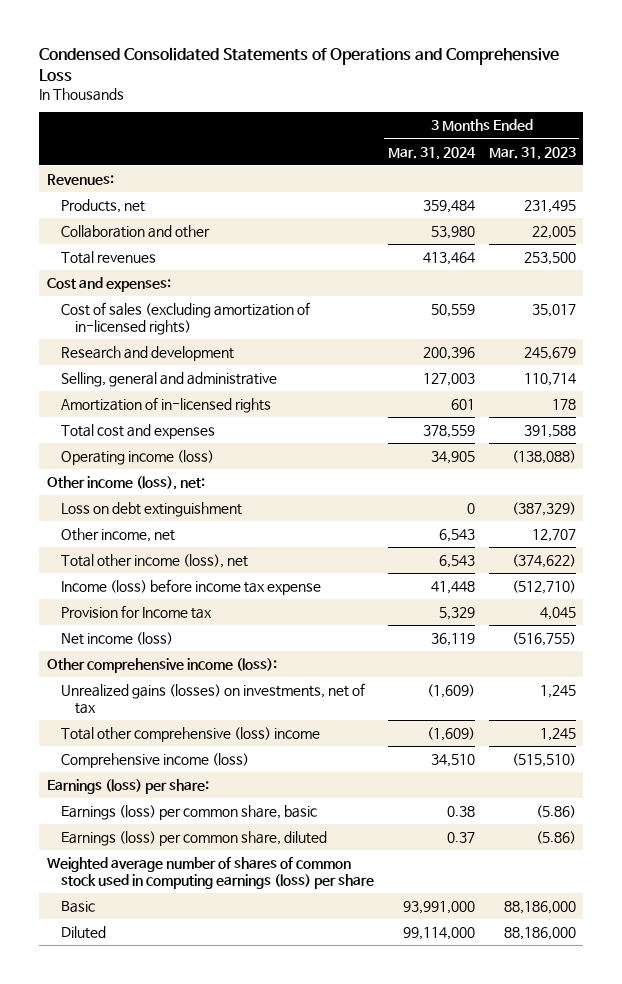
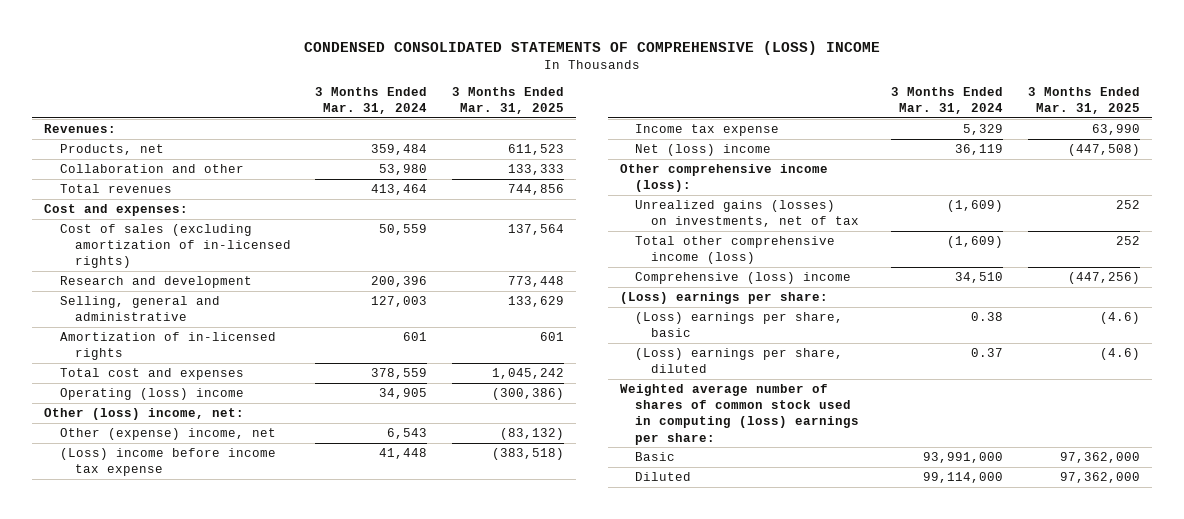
- Condensed Consolidated Statements of Operations and Comprehensive Loss
+ CONDENSED CONSOLIDATED STATEMENTS OF COMPREHENSIVE (LOSS) INCOME
- | 3 Months Ended Mar. 31, 2024 | 3 Months Ended Mar. 31, 2023
+ | 3 Months Ended Mar. 31, 2024 | 3 Months Ended Mar. 31, 2025
- Operating income (loss) | 34,905 | (138,088)
- Other income (loss), net:
- Loss on debt extinguishment | 0 | (387,329)
- Other income, net | 6,543 | 12,707
- Total other income (loss), net | 6,543 | (374,622)
- Income (loss) before income tax expense | 41,448 | (512,710)
- Provision for Income tax | 5,329 | 4,045
- Net income (loss) | 36,119 | (516,755)
+ Operating (loss) income | 34,905 | (300,386)
+ Other (loss) income, net:
+ Other (expense) income, net | 6,543 | (83,132)
+ (Loss) income before income tax expense | 41,448 | (383,518)
+ Income tax expense | 5,329 | 63,990
+ Net (loss) income | 36,119 | (447,508)
- Total other comprehensive (loss) income | (1,609) | 1,245
- Comprehensive income (loss) | 34,510 | (515,510)
- Earnings (loss) per share:
- Earnings (loss) per common share, basic | 0.38 | (5.86)
- Earnings (loss) per common share, diluted | 0.37 | (5.86)
- Weighted average number of shares of common stock used in computing earnings (loss) per share
+ Total other comprehensive income (loss) | (1,609) | 252
+ Comprehensive (loss) income | 34,510 | (447,256)
+ (Loss) earnings per share:
+ (Loss) earnings per share, basic | 0.38 | (4.6)
+ (Loss) earnings per share, diluted | 0.37 | (4.6)
+ Weighted average number of shares of common stock used in computing (loss) earnings per share:

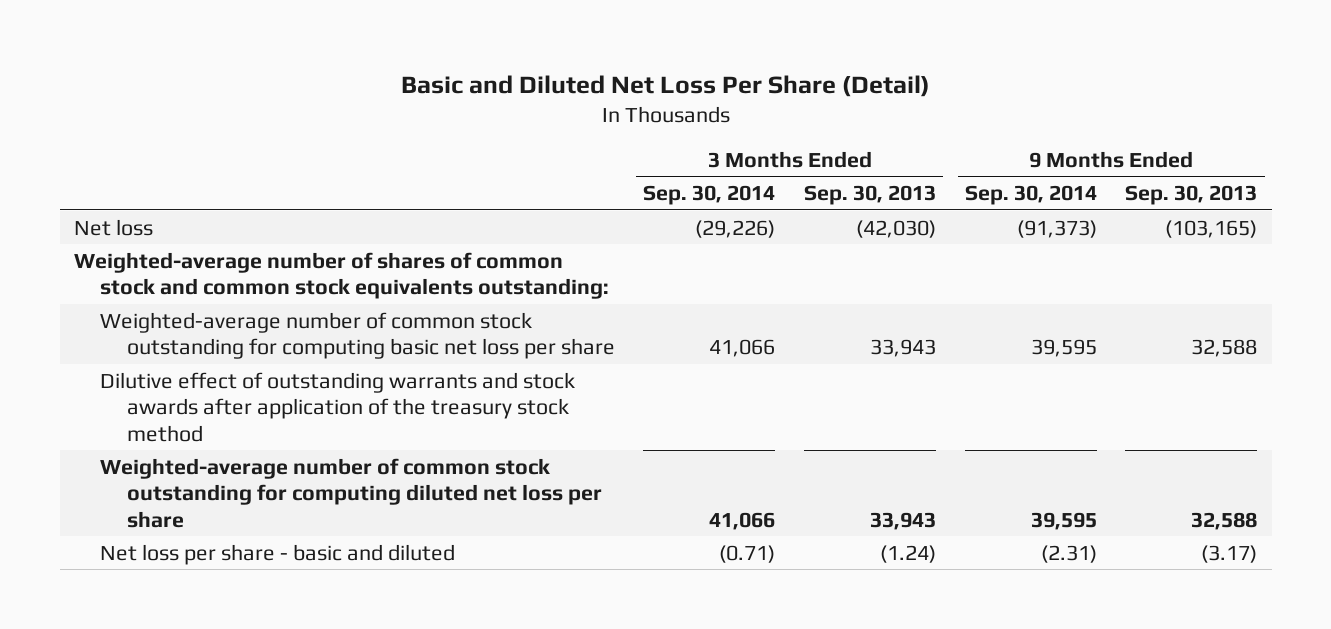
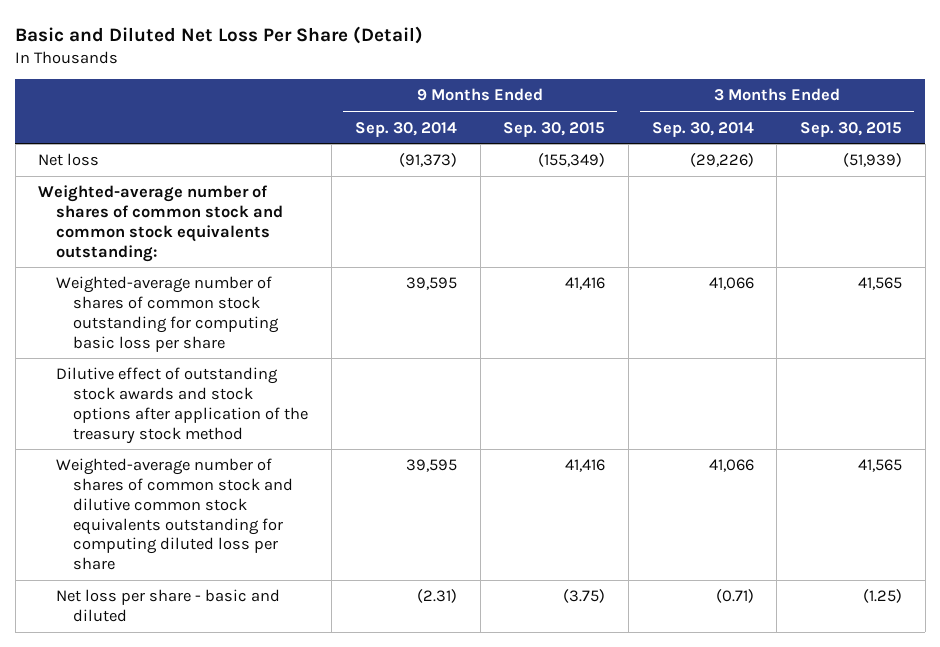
- | 3 Months Ended Sep. 30, 2014 | 3 Months Ended Sep. 30, 2013 | 9 Months Ended Sep. 30, 2014 | 9 Months Ended Sep. 30, 2013
+ | 9 Months Ended Sep. 30, 2014 | 9 Months Ended Sep. 30, 2015 | 3 Months Ended Sep. 30, 2014 | 3 Months Ended Sep. 30, 2015
- Weighted-average number of common stock outstanding for computing basic net loss per share | 41,066 | 33,943 | 39,595 | 32,588
- Dilutive effect of outstanding warrants and stock awards after application of the treasury stock method
- Weighted-average number of common stock outstanding for computing diluted net loss per share | 41,066 | 33,943 | 39,595 | 32,588
+ Weighted-average number of shares of common stock outstanding for computing basic loss per share | 39,595 | 41,416 | 41,066 | 41,565
+ Dilutive effect of outstanding stock awards and stock options after application of the treasury stock method
+ Weighted-average number of shares of common stock and dilutive common stock equivalents outstanding for computing diluted loss per share | 39,595 | 41,416 | 41,066 | 41,565

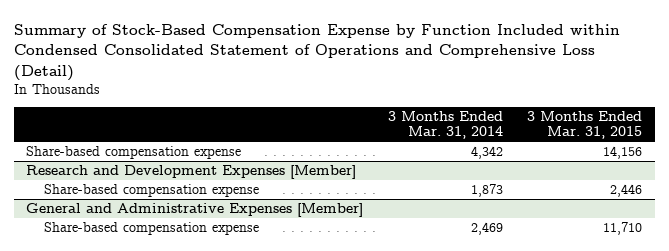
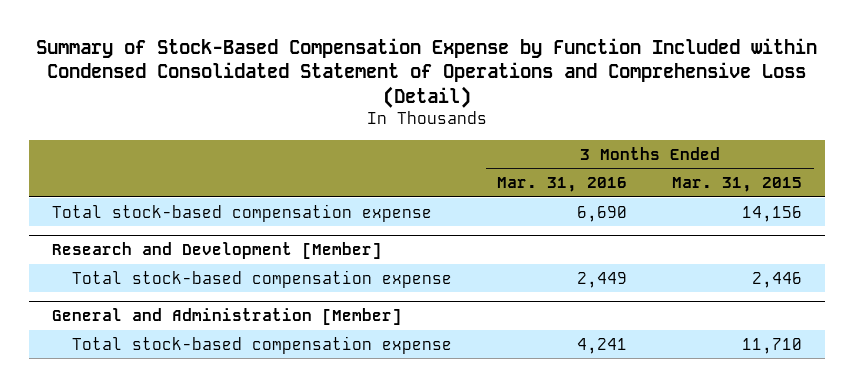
- | 3 Months Ended Mar. 31, 2014 | 3 Months Ended Mar. 31, 2015
+ | 3 Months Ended Mar. 31, 2016 | 3 Months Ended Mar. 31, 2015
- Share-based compensation expense | 4,342 | 14,156
- Research and Development Expenses [Member]
- Share-based compensation expense | 1,873 | 2,446
- General and Administrative Expenses [Member]
- Share-based compensation expense | 2,469 | 11,710
+ Total stock-based compensation expense | 6,690 | 14,156
+ Research and Development [Member]
+ Total stock-based compensation expense | 2,449 | 2,446
+ General and Administration [Member]
+ Total stock-based compensation expense | 4,241 | 11,710

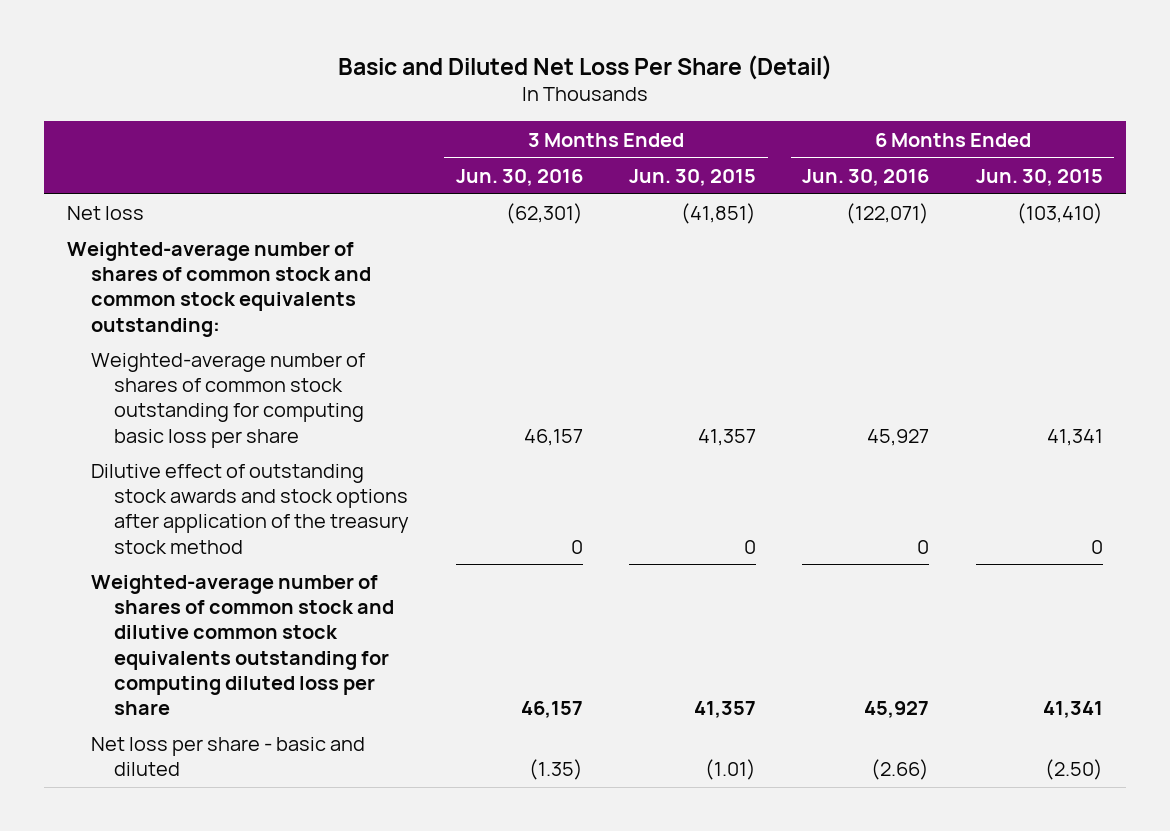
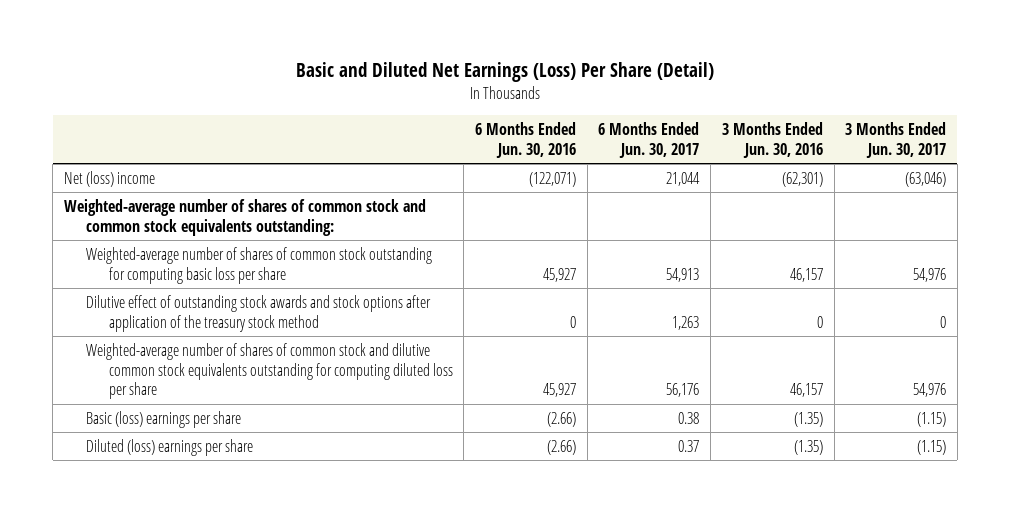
- Basic and Diluted Net Loss Per Share (Detail)
+ Basic and Diluted Net Earnings (Loss) Per Share (Detail)
- | 3 Months Ended Jun. 30, 2016 | 3 Months Ended Jun. 30, 2015 | 6 Months Ended Jun. 30, 2016 | 6 Months Ended Jun. 30, 2015
+ | 6 Months Ended Jun. 30, 2016 | 6 Months Ended Jun. 30, 2017 | 3 Months Ended Jun. 30, 2016 | 3 Months Ended Jun. 30, 2017
- Net loss | (62,301) | (41,851) | (122,071) | (103,410)
+ Net (loss) income | (122,071) | 21,044 | (62,301) | (63,046)
- Net loss per share - basic and diluted | (1.35) | (1.01) | (2.66) | (2.50)
+ Basic (loss) earnings per share | (2.66) | 0.38 | (1.35) | (1.15)
+ Diluted (loss) earnings per share | (2.66) | 0.37 | (1.35) | (1.15)

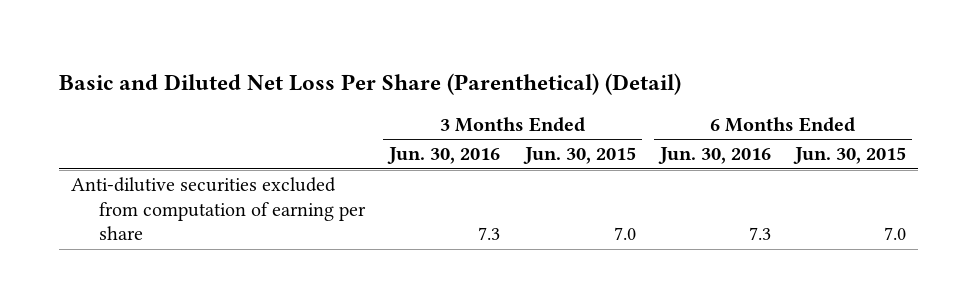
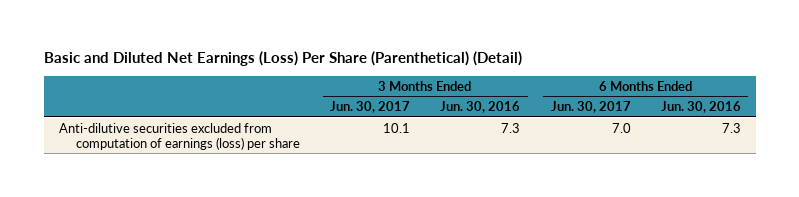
- Basic and Diluted Net Loss Per Share (Parenthetical) (Detail)
+ Basic and Diluted Net Earnings (Loss) Per Share (Parenthetical) (Detail)
- | 3 Months Ended Jun. 30, 2016 | 3 Months Ended Jun. 30, 2015 | 6 Months Ended Jun. 30, 2016 | 6 Months Ended Jun. 30, 2015
+ | 3 Months Ended Jun. 30, 2017 | 3 Months Ended Jun. 30, 2016 | 6 Months Ended Jun. 30, 2017 | 6 Months Ended Jun. 30, 2016
- Anti-dilutive securities excluded from computation of earning per share | 7.3 | 7.0 | 7.3 | 7.0
+ Anti-dilutive securities excluded from computation of earnings (loss) per share | 10.1 | 7.3 | 7.0 | 7.3

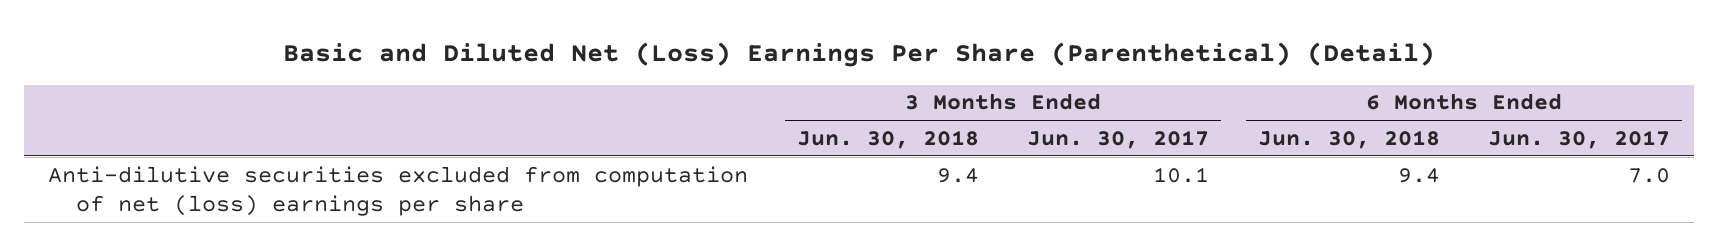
- Basic and Diluted Net Earnings (Loss) Per Share (Parenthetical) (Detail)
+ Basic and Diluted Net (Loss) Earnings Per Share (Parenthetical) (Detail)
- | 3 Months Ended Jun. 30, 2017 | 3 Months Ended Jun. 30, 2016 | 6 Months Ended Jun. 30, 2017 | 6 Months Ended Jun. 30, 2016
+ | 3 Months Ended Jun. 30, 2018 | 3 Months Ended Jun. 30, 2017 | 6 Months Ended Jun. 30, 2018 | 6 Months Ended Jun. 30, 2017
- Anti-dilutive securities excluded from computation of earnings (loss) per share | 10.1 | 7.3 | 7.0 | 7.3
+ Anti-dilutive securities excluded from computation of net (loss) earnings per share | 9.4 | 10.1 | 9.4 | 7.0

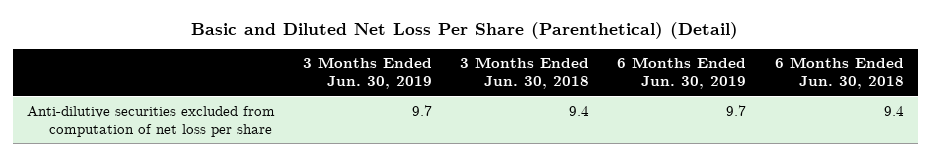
- Basic and Diluted Net (Loss) Earnings Per Share (Parenthetical) (Detail)
+ Basic and Diluted Net Loss Per Share (Parenthetical) (Detail)
- | 3 Months Ended Jun. 30, 2018 | 3 Months Ended Jun. 30, 2017 | 6 Months Ended Jun. 30, 2018 | 6 Months Ended Jun. 30, 2017
+ | 3 Months Ended Jun. 30, 2019 | 3 Months Ended Jun. 30, 2018 | 6 Months Ended Jun. 30, 2019 | 6 Months Ended Jun. 30, 2018
- Anti-dilutive securities excluded from computation of net (loss) earnings per share | 9.4 | 10.1 | 9.4 | 7.0
+ Anti-dilutive securities excluded from computation of net loss per share | 9.7 | 9.4 | 9.7 | 9.4

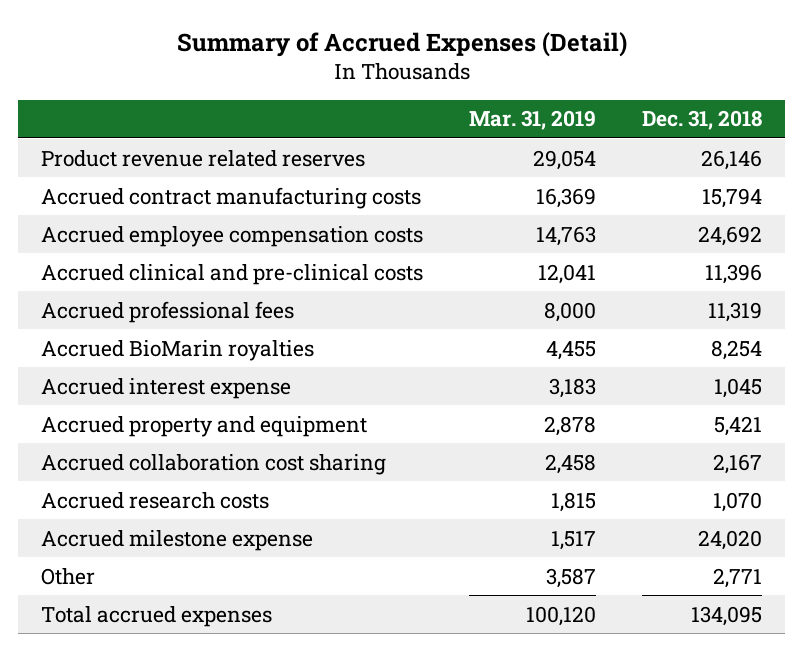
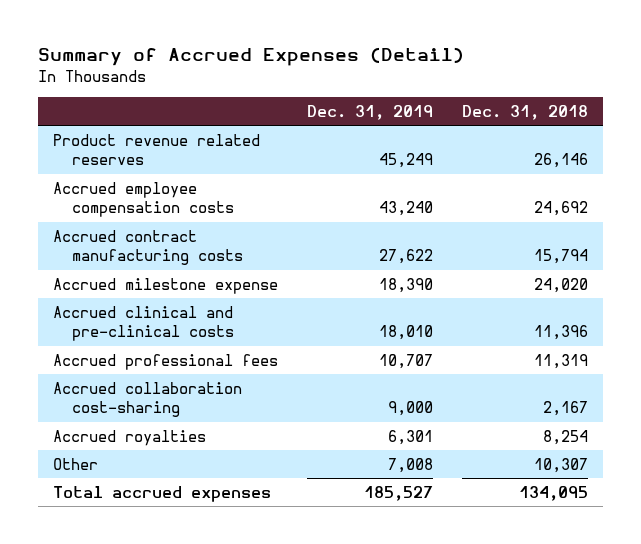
- | Mar. 31, 2019 | Dec. 31, 2018
+ | Dec. 31, 2019 | Dec. 31, 2018
moved down: Accrued contract manufacturing costs | 27,622 | 15,794
moved up: Accrued milestone expense | 18,390 | 24,020
- Accrued BioMarin royalties | 4,455 | 8,254
- Accrued interest expense | 3,183 | 1,045
- Accrued property and equipment | 2,878 | 5,421
- Accrued collaboration cost sharing | 2,458 | 2,167
- Accrued research costs | 1,815 | 1,070
- Other | 3,587 | 2,771
+ Accrued collaboration cost-sharing | 9,000 | 2,167
+ Accrued royalties | 6,301 | 8,254
+ Other | 7,008 | 10,307

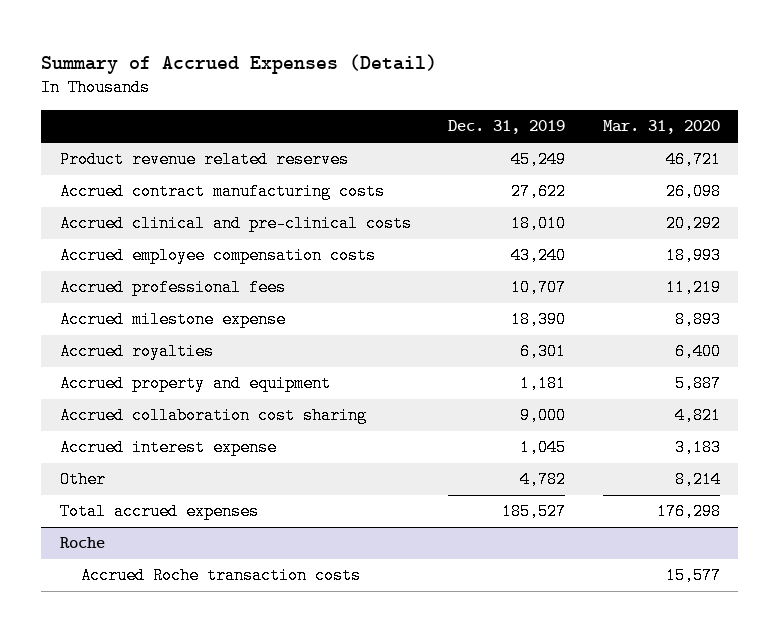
- | Dec. 31, 2019 | Dec. 31, 2018
+ | Dec. 31, 2019 | Mar. 31, 2020
moved down: Accrued employee compensation costs | 43,240 | 18,993
- Accrued collaboration cost-sharing | 9,000 | 2,167
moved down: Accrued milestone expense | 18,390 | 8,893
- Other | 7,008 | 10,307
+ Accrued property and equipment | 1,181 | 5,887
+ Accrued collaboration cost sharing | 9,000 | 4,821
+ Accrued interest expense | 1,045 | 3,183
+ Other | 4,782 | 8,214
+ Roche
+ Accrued Roche transaction costs | | 15,577

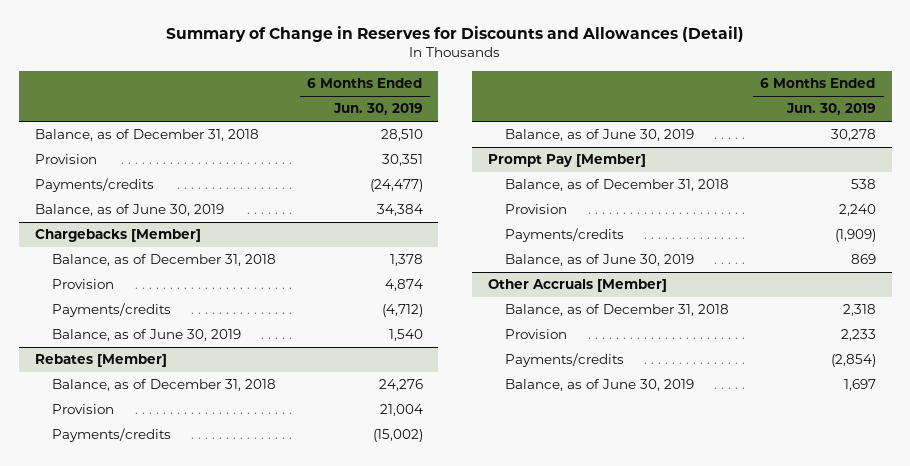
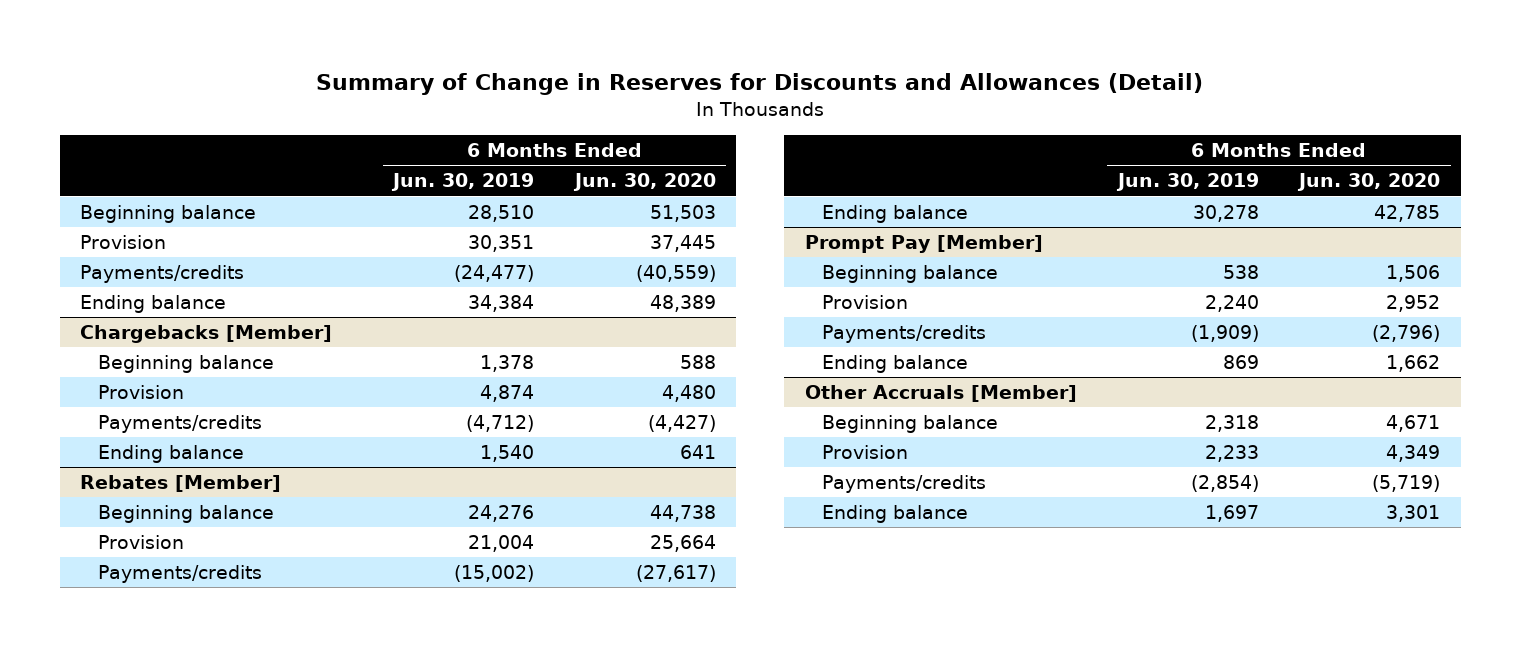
- | 6 Months Ended Jun. 30, 2019
+ | 6 Months Ended Jun. 30, 2019 | 6 Months Ended Jun. 30, 2020
- Balance, as of December 31, 2018 | 28,510
+ Beginning balance | 28,510 | 51,503
- Balance, as of June 30, 2019 | 34,384
+ Ending balance | 34,384 | 48,389
@ Chargebacks [Member]
- Balance, as of December 31, 2018 | 1,378
+ Beginning balance | 1,378 | 588
- Balance, as of June 30, 2019 | 1,540
+ Ending balance | 1,540 | 641
@ Rebates [Member]
- Balance, as of December 31, 2018 | 24,276
+ Beginning balance | 24,276 | 44,738
- Balance, as of June 30, 2019 | 30,278
+ Ending balance | 30,278 | 42,785
@ Prompt Pay [Member]
- Balance, as of December 31, 2018 | 538
+ Beginning balance | 538 | 1,506
- Balance, as of June 30, 2019 | 869
+ Ending balance | 869 | 1,662
@ Other Accruals [Member]
- Balance, as of December 31, 2018 | 2,318
+ Beginning balance | 2,318 | 4,671
- Balance, as of June 30, 2019 | 1,697
+ Ending balance | 1,697 | 3,301

